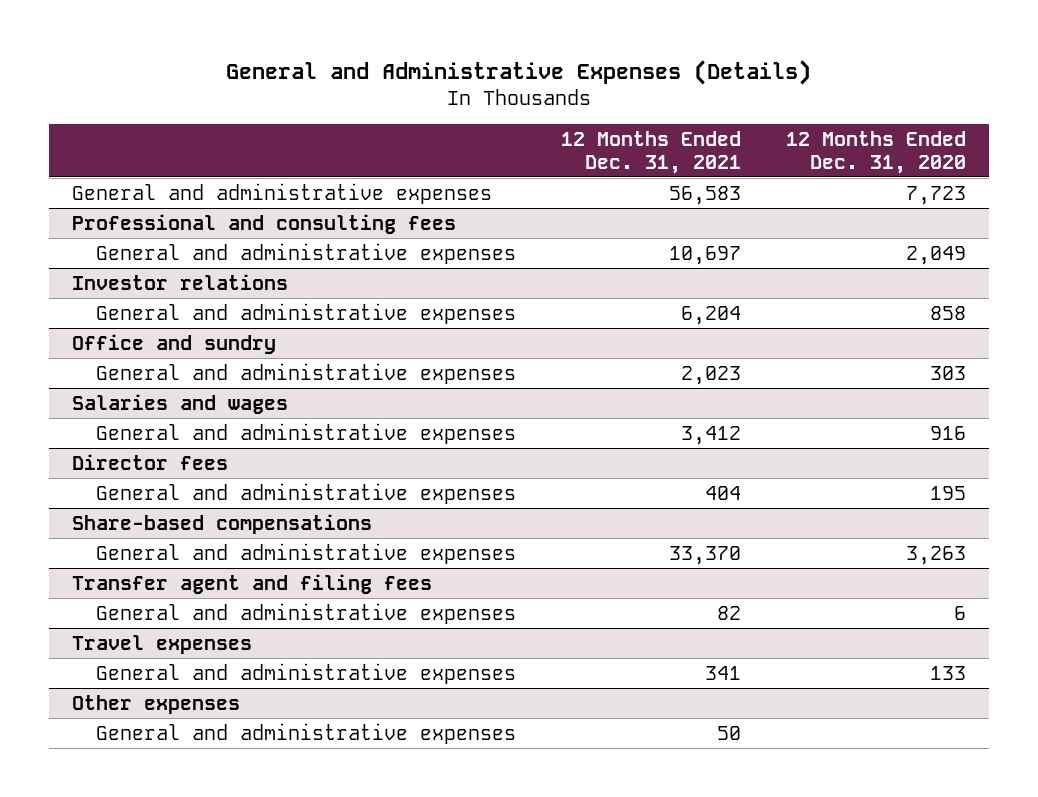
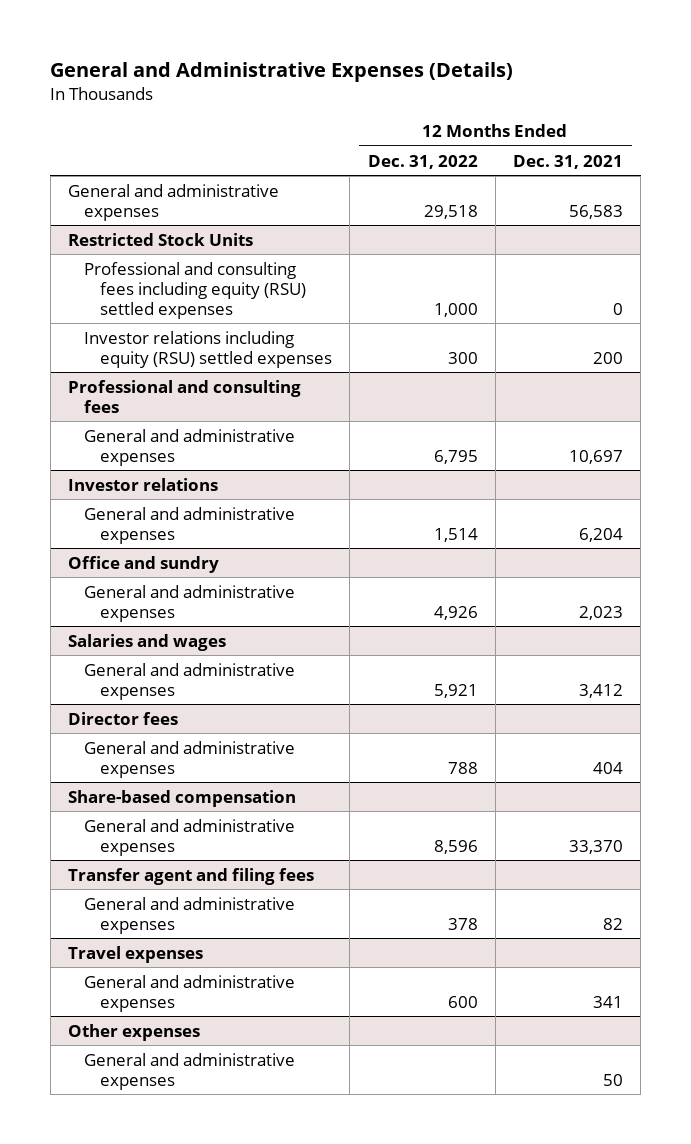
- | 12 Months Ended Dec. 31, 2021 | 12 Months Ended Dec. 31, 2020
+ | 12 Months Ended Dec. 31, 2022 | 12 Months Ended Dec. 31, 2021
+ Restricted Stock Units
+ Professional and consulting fees including equity (RSU) settled expenses | 1,000 | 0
+ Investor relations including equity (RSU) settled expenses | 300 | 200
- Share-based compensations
+ Share-based compensation

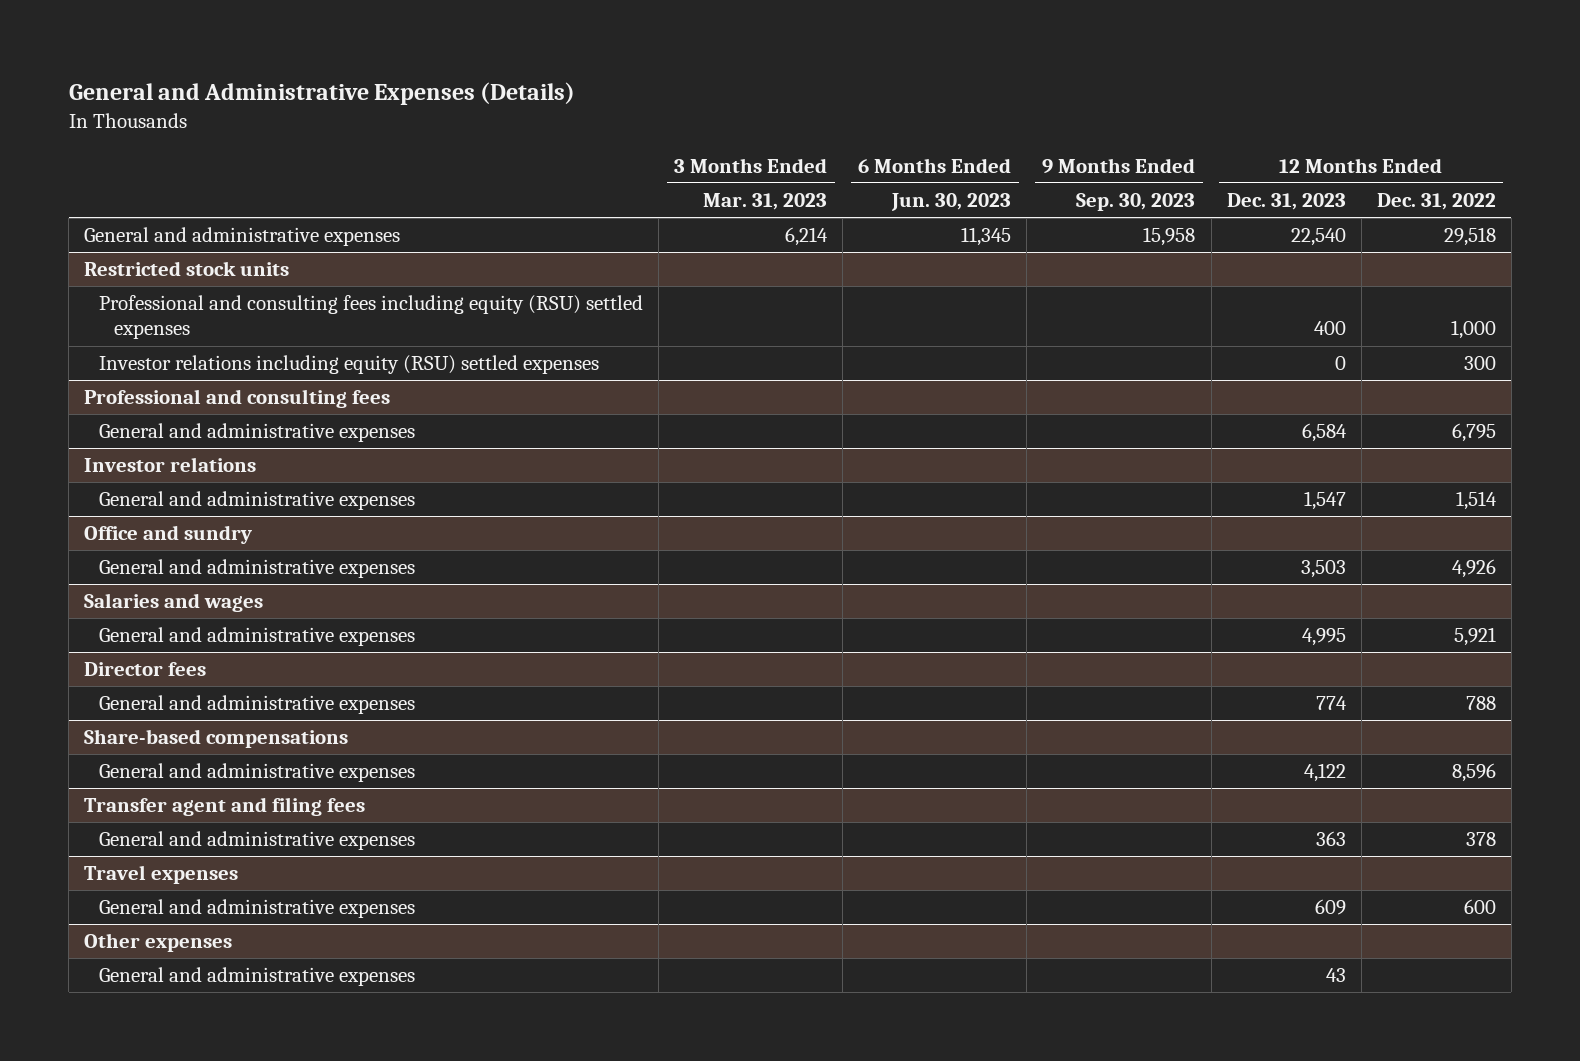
- | 12 Months Ended Dec. 31, 2022 | 12 Months Ended Dec. 31, 2021
+ | 3 Months Ended Mar. 31, 2023 | 6 Months Ended Jun. 30, 2023 | 9 Months Ended Sep. 30, 2023 | 12 Months Ended Dec. 31, 2023 | 12 Months Ended Dec. 31, 2022
- Restricted Stock Units
+ Restricted stock units
- Share-based compensation
+ Share-based compensations

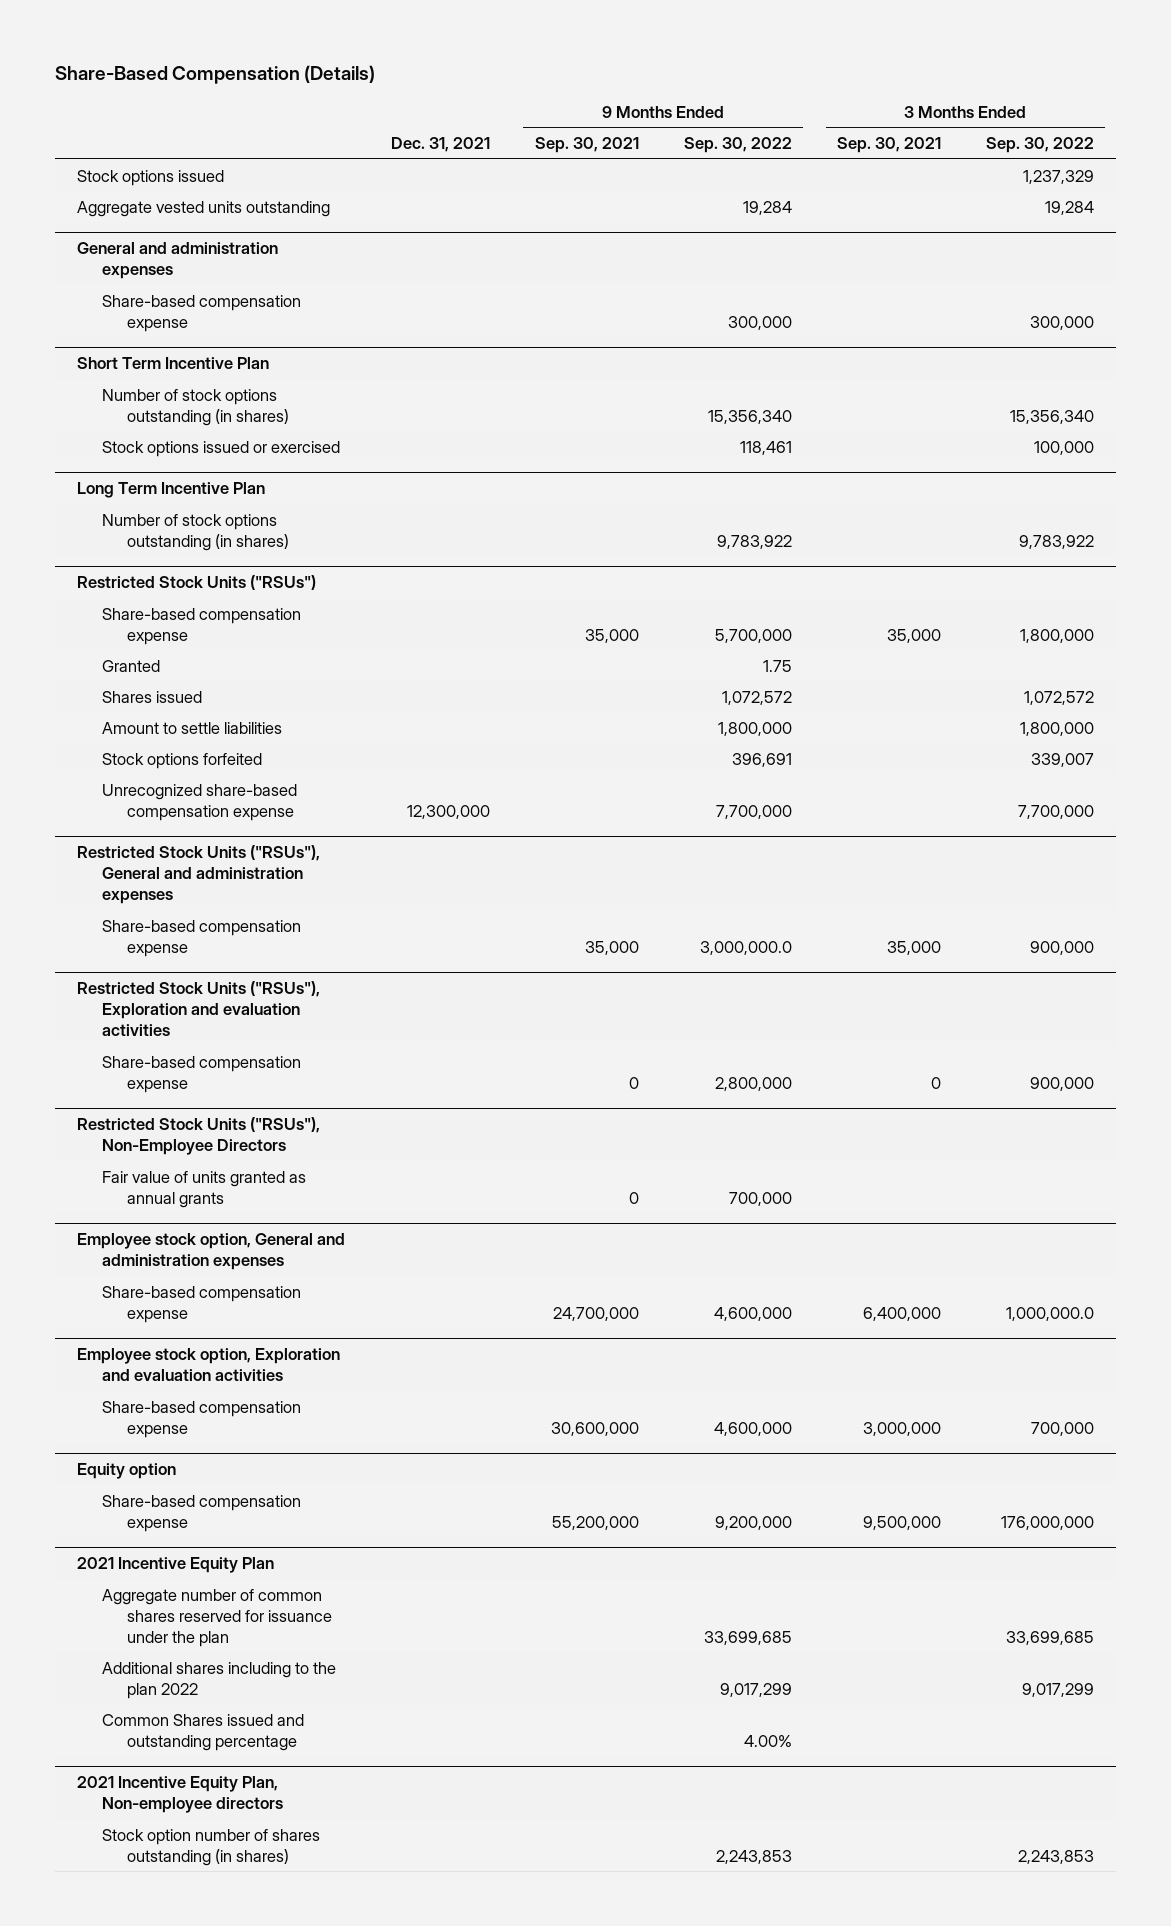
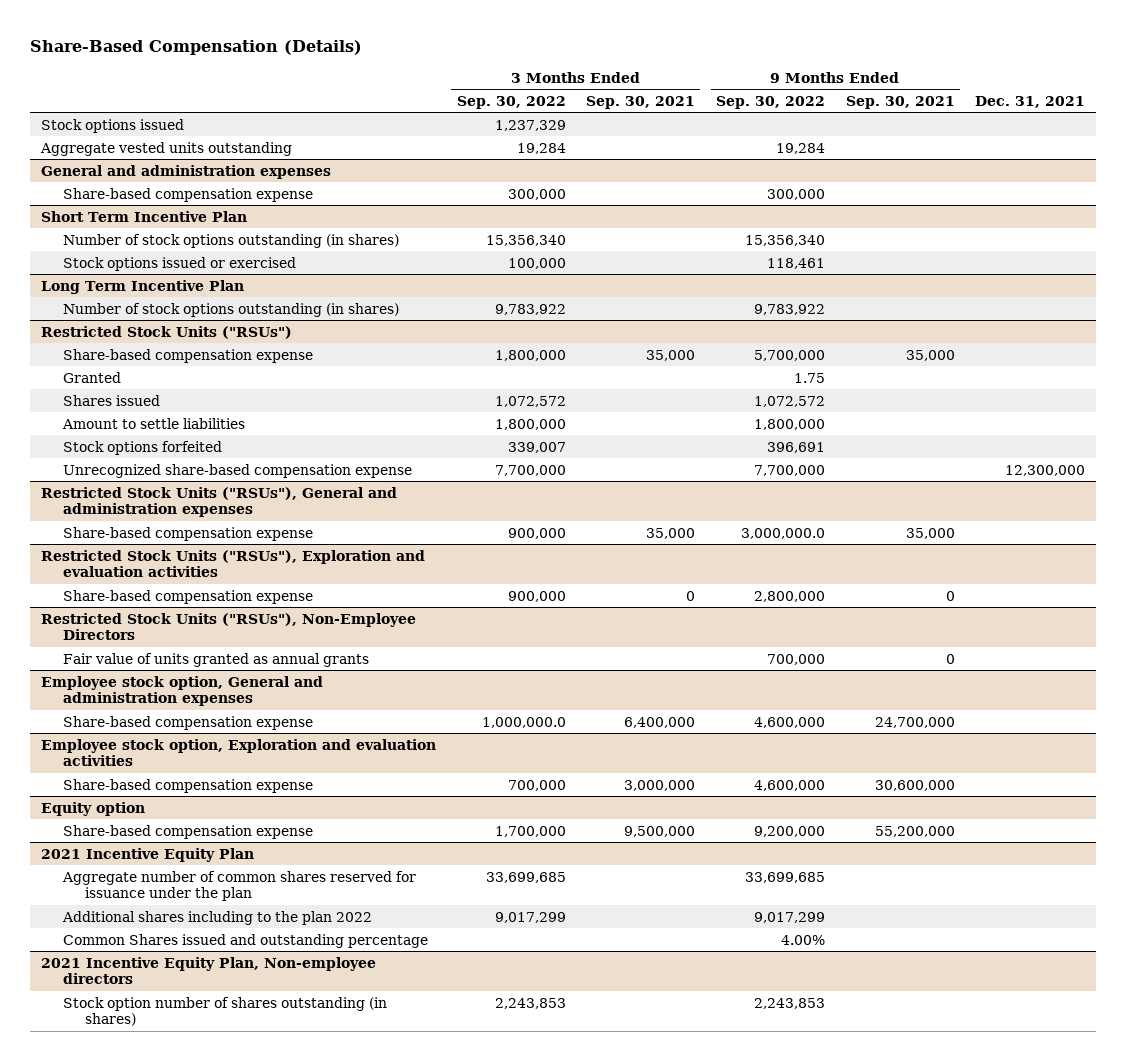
- | Dec. 31, 2021 | 9 Months Ended Sep. 30, 2021 | 9 Months Ended Sep. 30, 2022 | 3 Months Ended Sep. 30, 2021 | 3 Months Ended Sep. 30, 2022
+ | 3 Months Ended Sep. 30, 2022 | 3 Months Ended Sep. 30, 2021 | 9 Months Ended Sep. 30, 2022 | 9 Months Ended Sep. 30, 2021 | Dec. 31, 2021
@ Equity option
- Share-based compensation expense | | 55,200,000 | 9,200,000 | 9,500,000 | 176,000,000
+ Share-based compensation expense | 1,700,000 | 9,500,000 | 9,200,000 | 55,200,000 |

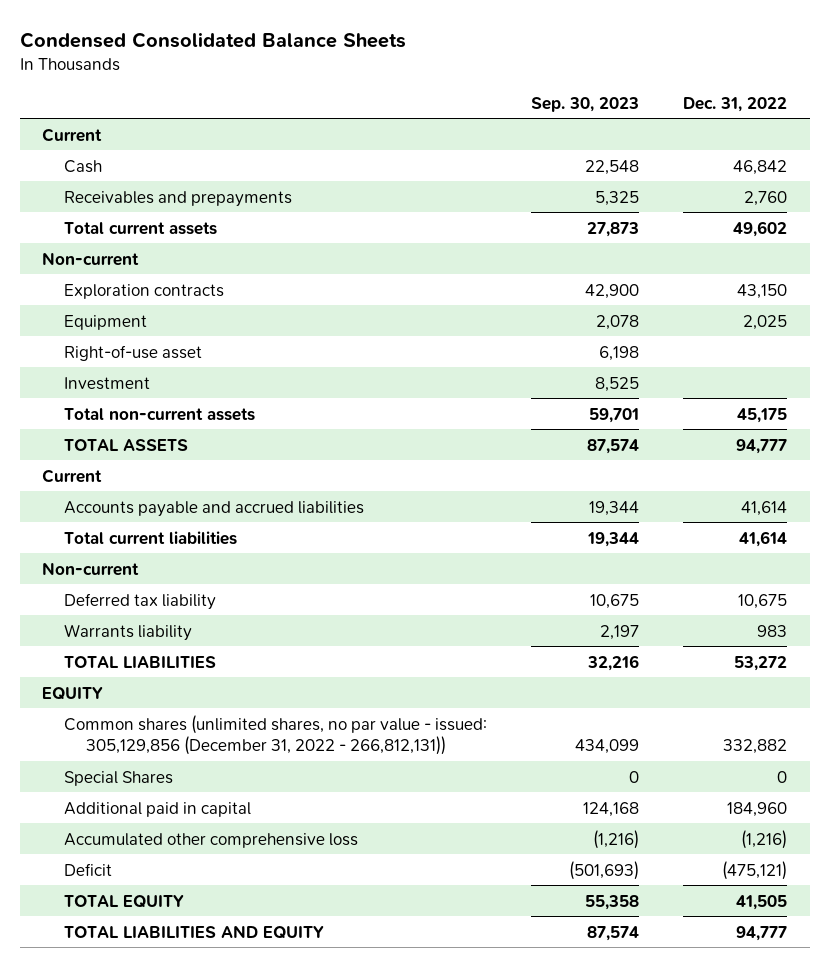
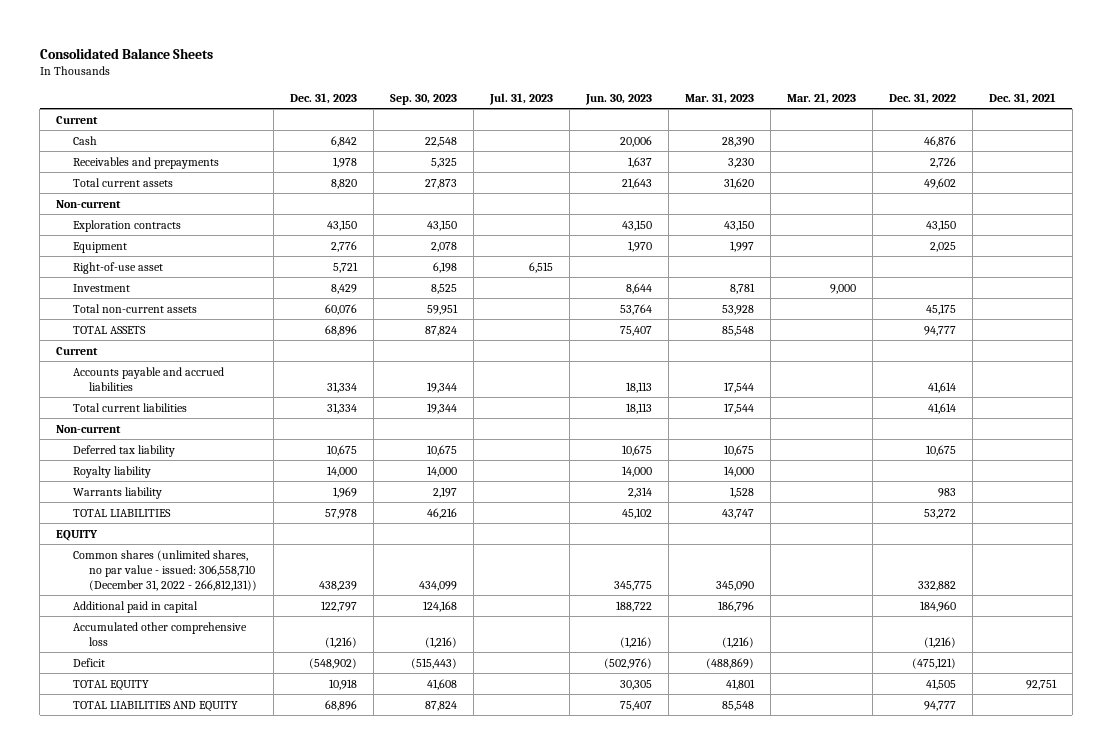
- Condensed Consolidated Balance Sheets
+ Consolidated Balance Sheets
- | Sep. 30, 2023 | Dec. 31, 2022
+ | Dec. 31, 2023 | Sep. 30, 2023 | Jul. 31, 2023 | Jun. 30, 2023 | Mar. 31, 2023 | Mar. 21, 2023 | Dec. 31, 2022 | Dec. 31, 2021
- Cash | 22,548 | 46,842
- Receivables and prepayments | 5,325 | 2,760
+ Cash | 6,842 | 22,548 | | 20,006 | 28,390 | | 46,876 |
+ Receivables and prepayments | 1,978 | 5,325 | | 1,637 | 3,230 | | 2,726 |
- Exploration contracts | 42,900 | 43,150
+ Exploration contracts | 43,150 | 43,150 | | 43,150 | 43,150 | | 43,150 |
- Total non-current assets | 59,701 | 45,175
- TOTAL ASSETS | 87,574 | 94,777
+ Total non-current assets | 60,076 | 59,951 | | 53,764 | 53,928 | | 45,175 |
+ TOTAL ASSETS | 68,896 | 87,824 | | 75,407 | 85,548 | | 94,777 |
+ Royalty liability | 14,000 | 14,000 | | 14,000 | 14,000 | | |
- TOTAL LIABILITIES | 32,216 | 53,272
+ TOTAL LIABILITIES | 57,978 | 46,216 | | 45,102 | 43,747 | | 53,272 |
- Common shares (unlimited shares, no par value - issued: 305,129,856 (December 31, 2022 - 266,812,131)) | 434,099 | 332,882
- Special Shares | 0 | 0
+ Common shares (unlimited shares, no par value - issued: 306,558,710 (December 31, 2022 - 266,812,131)) | 438,239 | 434,099 | | 345,775 | 345,090 | | 332,882 |
- Deficit | (501,693) | (475,121)
- TOTAL EQUITY | 55,358 | 41,505
- TOTAL LIABILITIES AND EQUITY | 87,574 | 94,777
+ Deficit | (548,902) | (515,443) | | (502,976) | (488,869) | | (475,121) |
+ TOTAL EQUITY | 10,918 | 41,608 | | 30,305 | 41,801 | | 41,505 | 92,751
+ TOTAL LIABILITIES AND EQUITY | 68,896 | 87,824 | | 75,407 | 85,548 | | 94,777 |

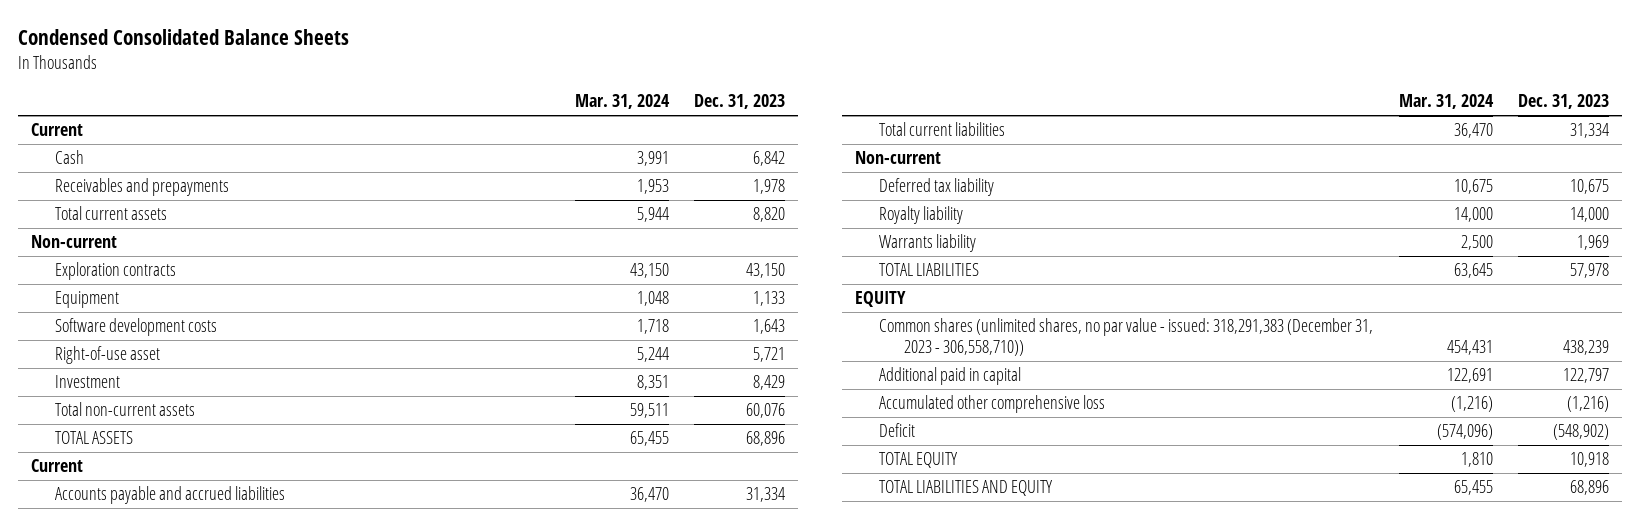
- Consolidated Balance Sheets
+ Condensed Consolidated Balance Sheets
- | Dec. 31, 2023 | Sep. 30, 2023 | Jul. 31, 2023 | Jun. 30, 2023 | Mar. 31, 2023 | Mar. 21, 2023 | Dec. 31, 2022 | Dec. 31, 2021
+ | Mar. 31, 2024 | Dec. 31, 2023
- Equipment | 2,776 | 2,078 | | 1,970 | 1,997 | | 2,025 |
+ Equipment | 1,048 | 1,133
+ Software development costs | 1,718 | 1,643
- Common shares (unlimited shares, no par value - issued: 306,558,710 (December 31, 2022 - 266,812,131)) | 438,239 | 434,099 | | 345,775 | 345,090 | | 332,882 |
+ Common shares (unlimited shares, no par value - issued: 318,291,383 (December 31, 2023 - 306,558,710)) | 454,431 | 438,239

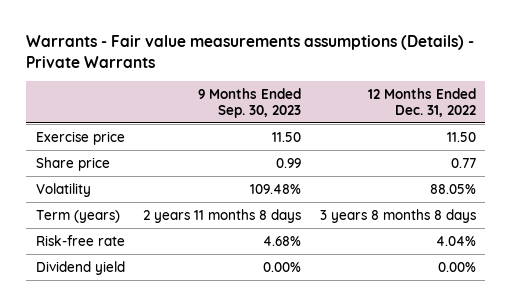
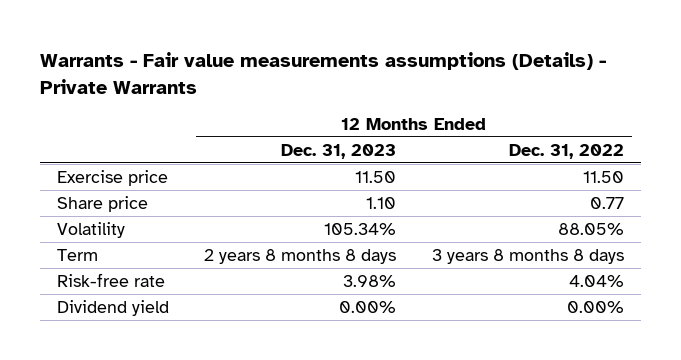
- | 9 Months Ended Sep. 30, 2023 | 12 Months Ended Dec. 31, 2022
+ | 12 Months Ended Dec. 31, 2023 | 12 Months Ended Dec. 31, 2022
- Term (years) | 2 years 11 months 8 days | 3 years 8 months 8 days
+ Term | 2 years 8 months 8 days | 3 years 8 months 8 days

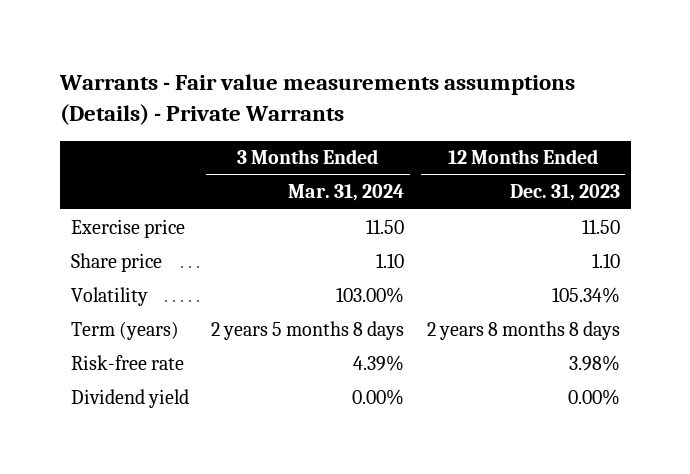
- | 12 Months Ended Dec. 31, 2023 | 12 Months Ended Dec. 31, 2022
+ | 3 Months Ended Mar. 31, 2024 | 12 Months Ended Dec. 31, 2023
- Term | 2 years 8 months 8 days | 3 years 8 months 8 days
+ Term (years) | 2 years 5 months 8 days | 2 years 8 months 8 days

